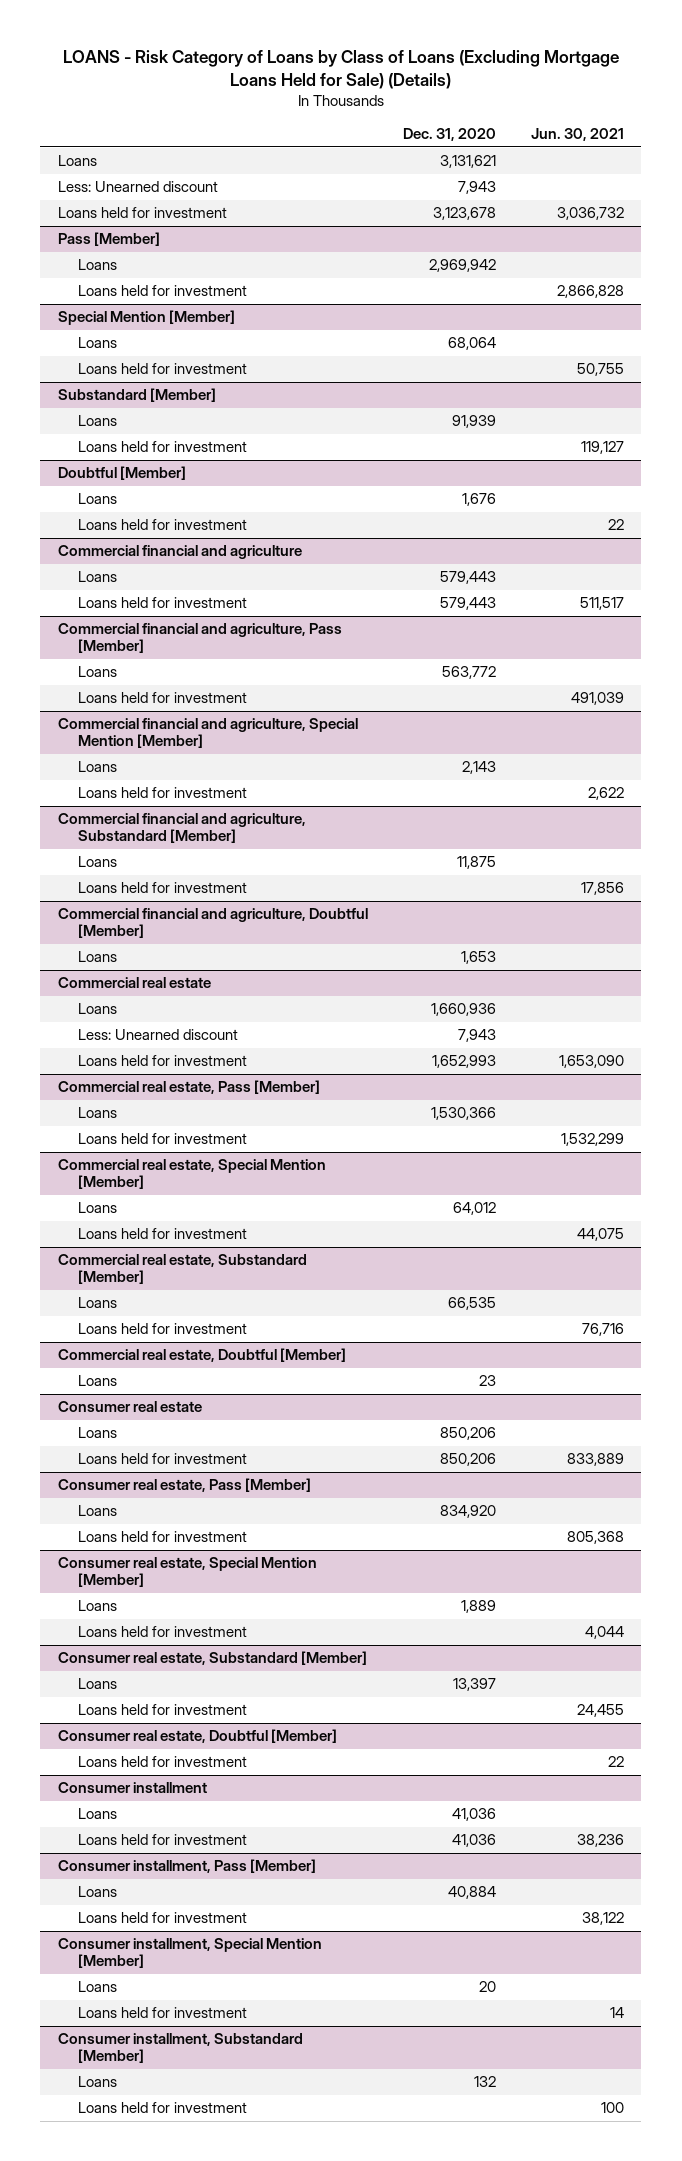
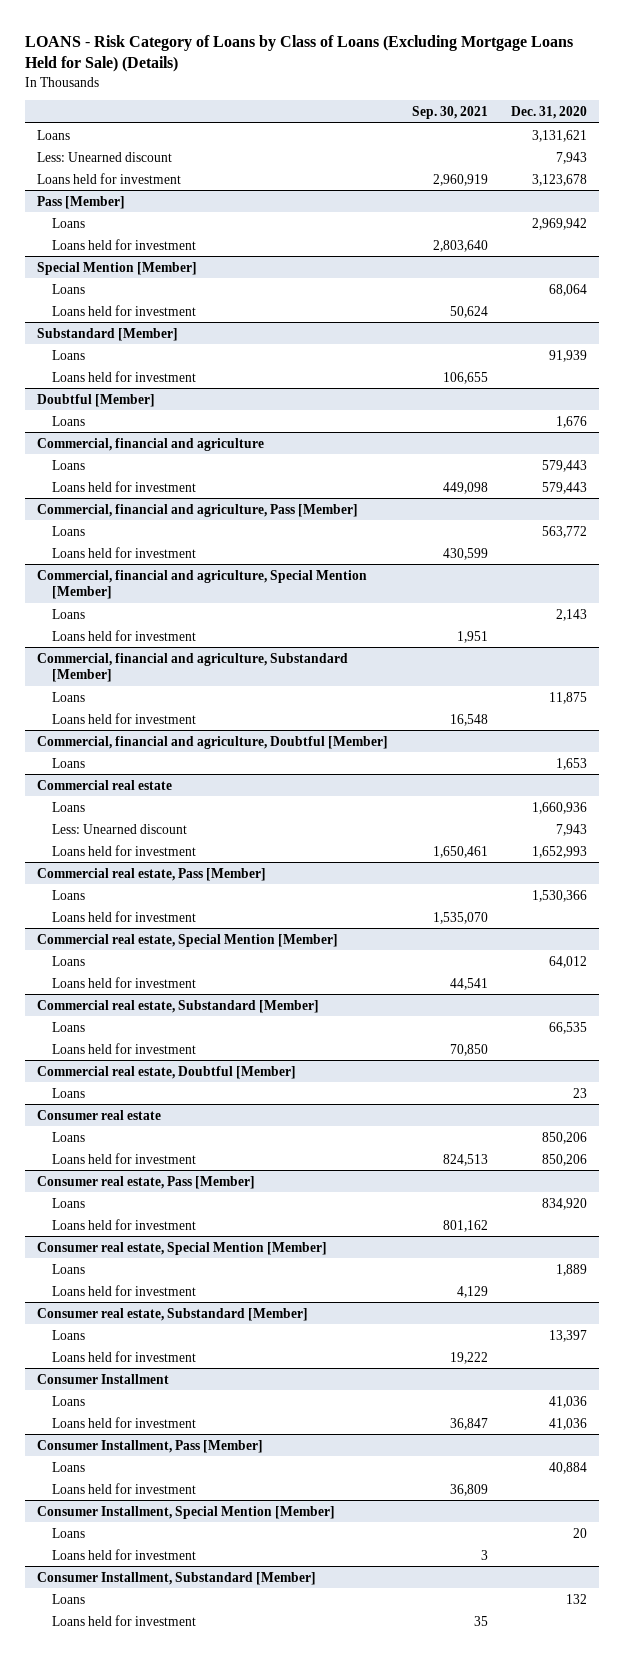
- | Dec. 31, 2020 | Jun. 30, 2021
+ | Sep. 30, 2021 | Dec. 31, 2020
@ Doubtful [Member]
- Loans held for investment | | 22
- Commercial financial and agriculture
+ Commercial, financial and agriculture
- Commercial financial and agriculture, Pass [Member]
+ Commercial, financial and agriculture, Pass [Member]
- Commercial financial and agriculture, Special Mention [Member]
+ Commercial, financial and agriculture, Special Mention [Member]
- Commercial financial and agriculture, Substandard [Member]
+ Commercial, financial and agriculture, Substandard [Member]
- Commercial financial and agriculture, Doubtful [Member]
+ Commercial, financial and agriculture, Doubtful [Member]
- Consumer real estate, Doubtful [Member]
- Loans held for investment | | 22
- Consumer installment
+ Consumer Installment
- Consumer installment, Pass [Member]
+ Consumer Installment, Pass [Member]
- Consumer installment, Special Mention [Member]
+ Consumer Installment, Special Mention [Member]
- Consumer installment, Substandard [Member]
+ Consumer Installment, Substandard [Member]

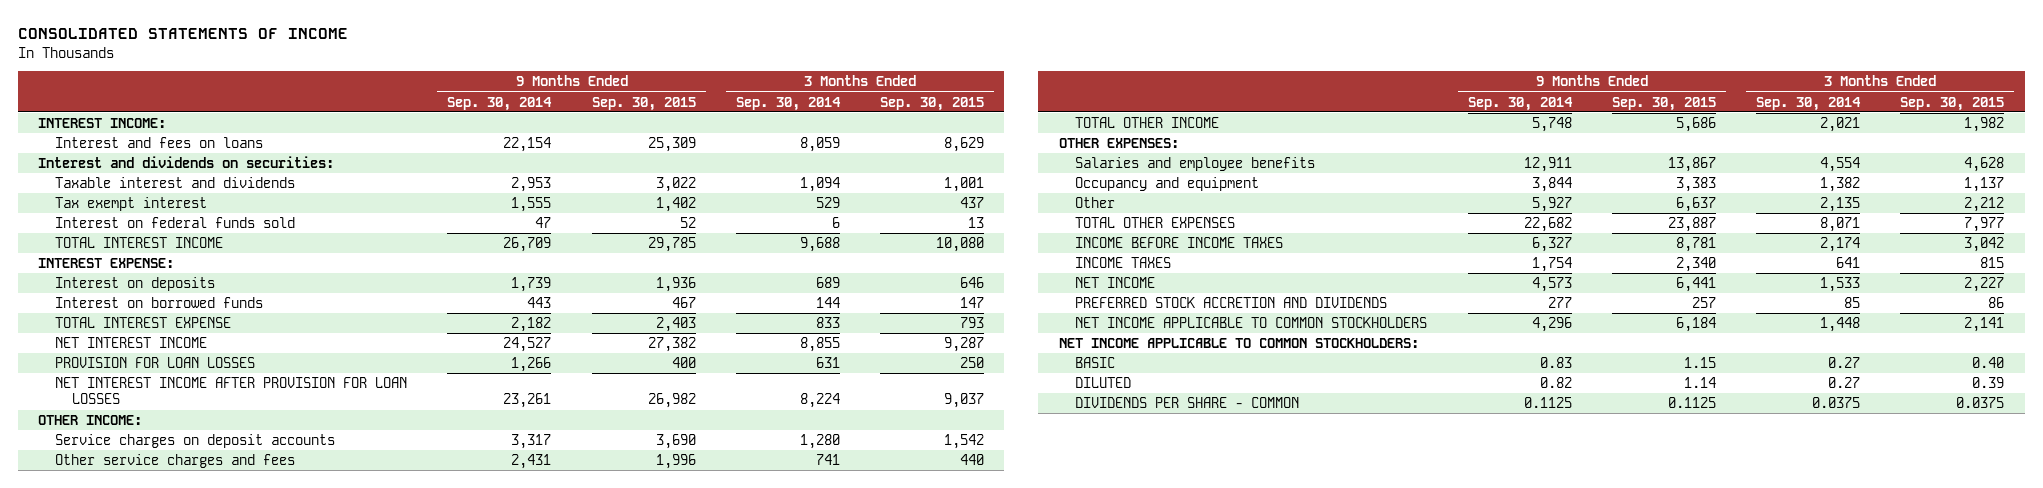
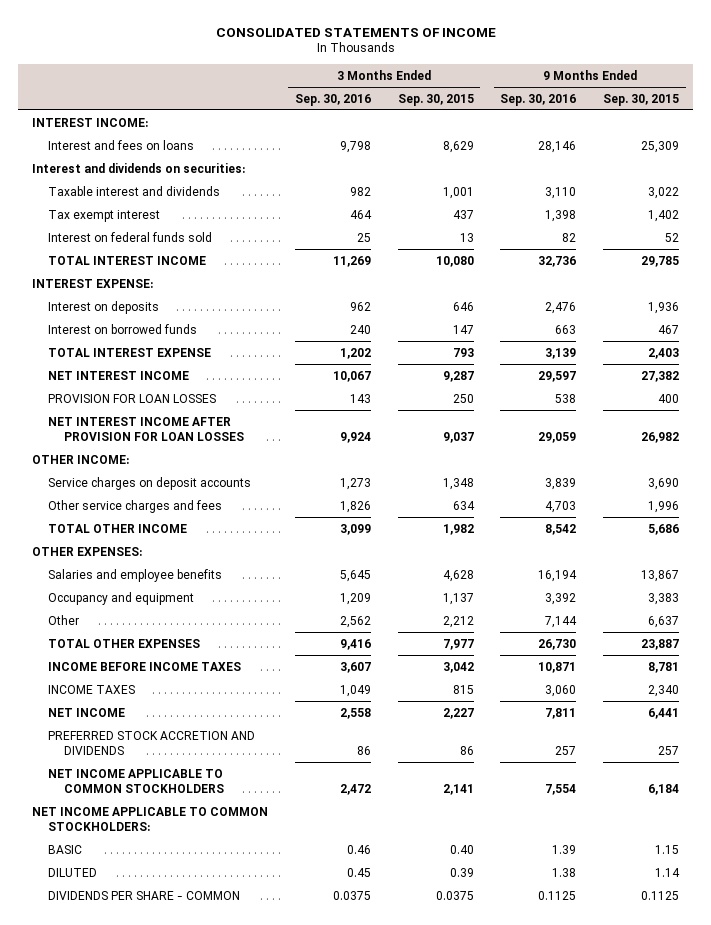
- | 9 Months Ended Sep. 30, 2014 | 9 Months Ended Sep. 30, 2015 | 3 Months Ended Sep. 30, 2014 | 3 Months Ended Sep. 30, 2015
+ | 3 Months Ended Sep. 30, 2016 | 3 Months Ended Sep. 30, 2015 | 9 Months Ended Sep. 30, 2016 | 9 Months Ended Sep. 30, 2015
- Service charges on deposit accounts | 3,317 | 3,690 | 1,280 | 1,542
- Other service charges and fees | 2,431 | 1,996 | 741 | 440
+ Service charges on deposit accounts | 1,273 | 1,348 | 3,839 | 3,690
+ Other service charges and fees | 1,826 | 634 | 4,703 | 1,996

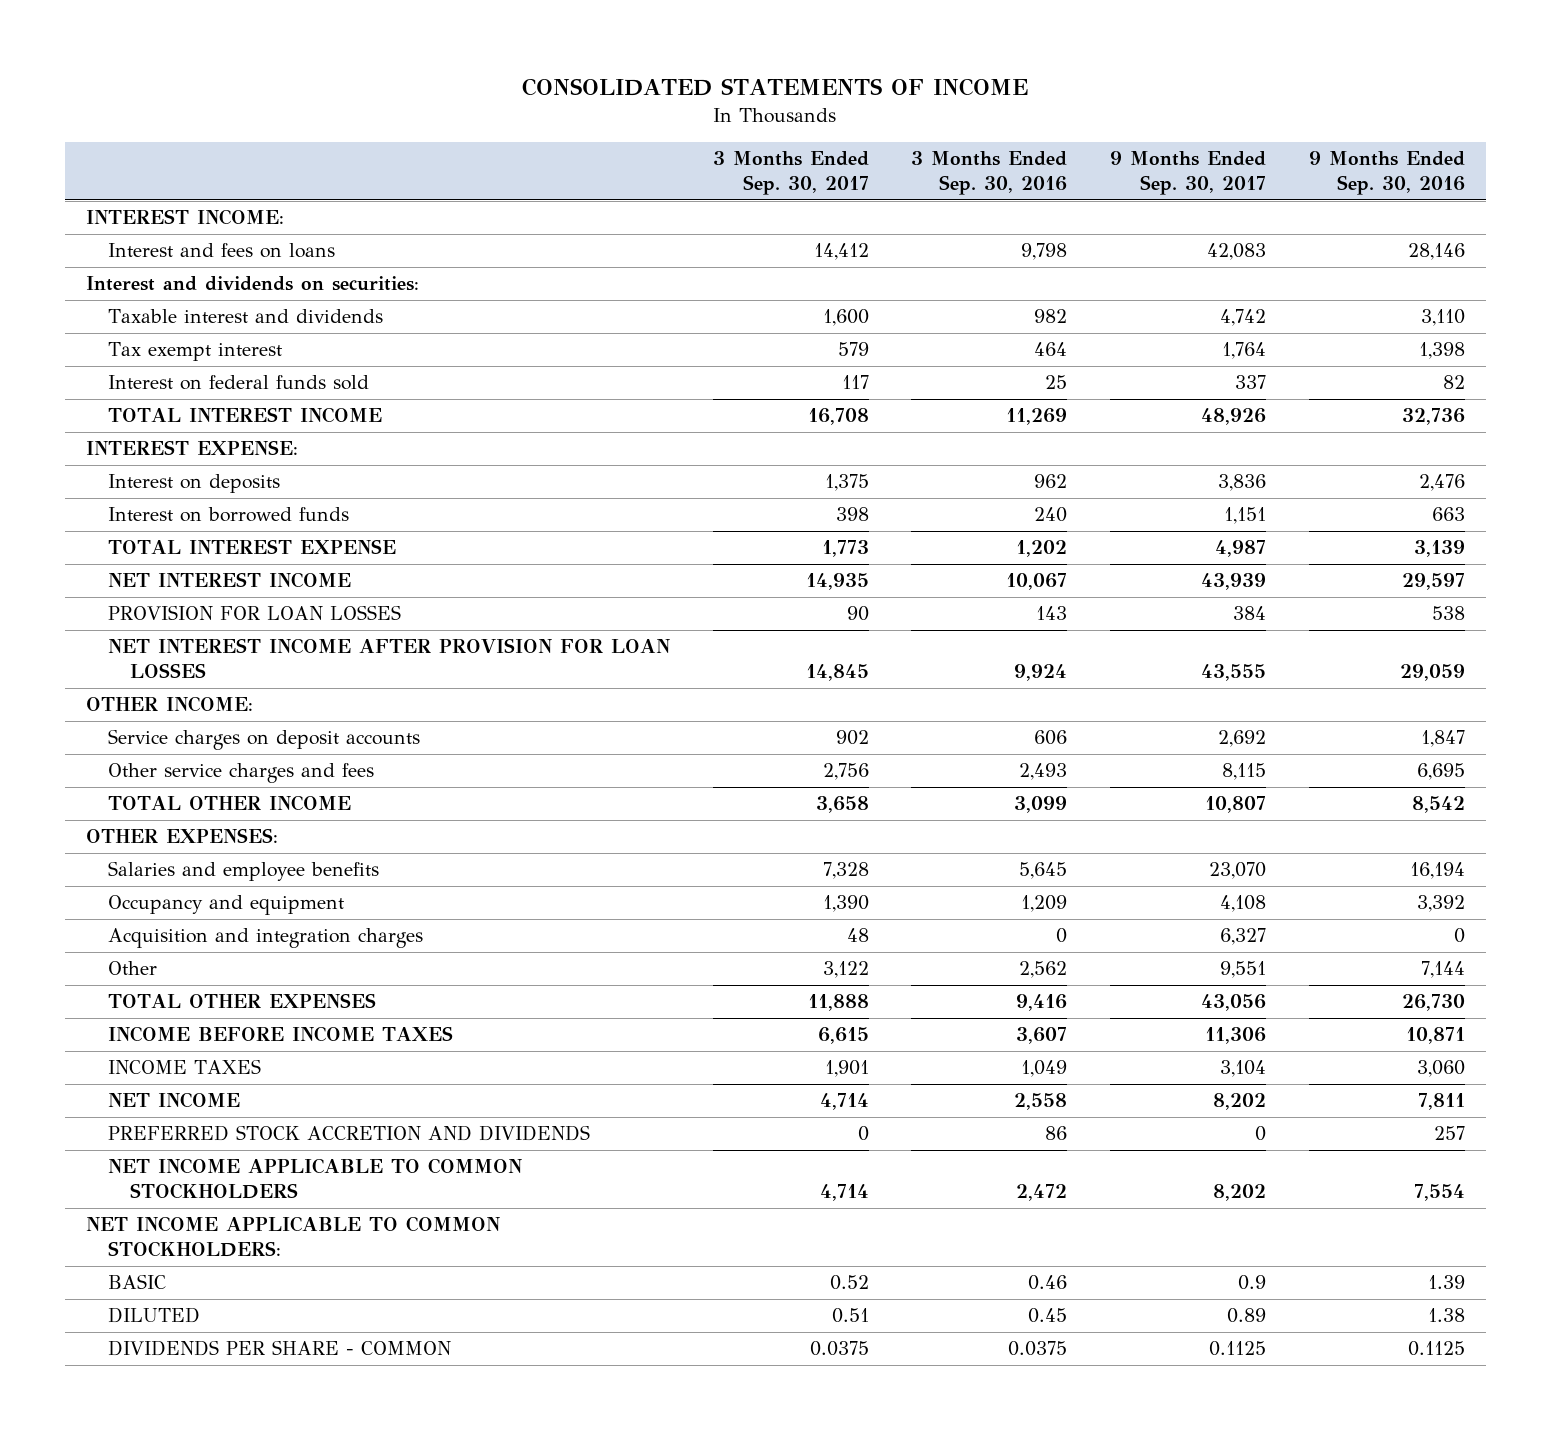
- | 3 Months Ended Sep. 30, 2016 | 3 Months Ended Sep. 30, 2015 | 9 Months Ended Sep. 30, 2016 | 9 Months Ended Sep. 30, 2015
+ | 3 Months Ended Sep. 30, 2017 | 3 Months Ended Sep. 30, 2016 | 9 Months Ended Sep. 30, 2017 | 9 Months Ended Sep. 30, 2016
- Service charges on deposit accounts | 1,273 | 1,348 | 3,839 | 3,690
- Other service charges and fees | 1,826 | 634 | 4,703 | 1,996
+ Service charges on deposit accounts | 902 | 606 | 2,692 | 1,847
+ Other service charges and fees | 2,756 | 2,493 | 8,115 | 6,695
+ Acquisition and integration charges | 48 | 0 | 6,327 | 0

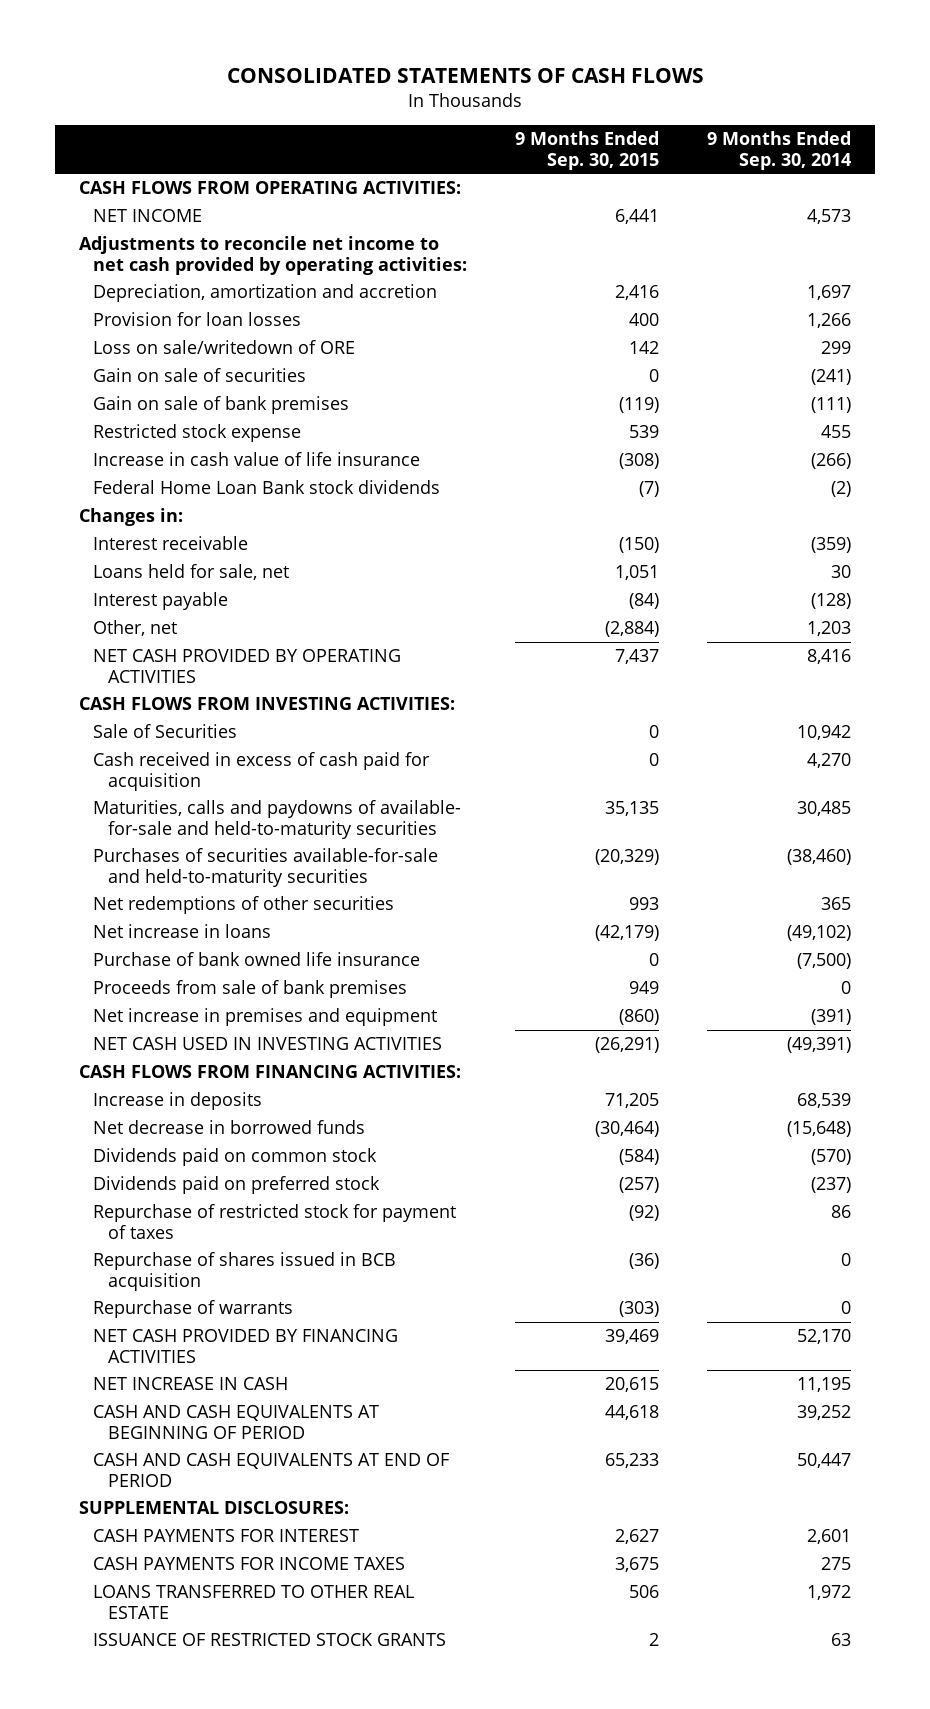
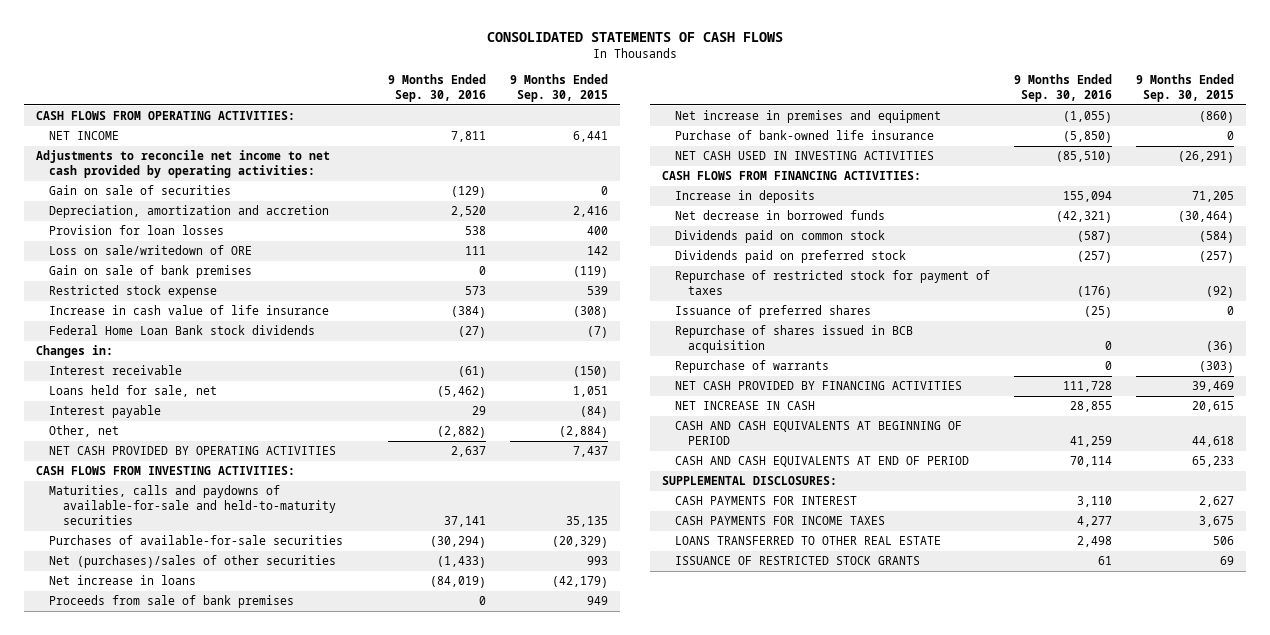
- | 9 Months Ended Sep. 30, 2015 | 9 Months Ended Sep. 30, 2014
+ | 9 Months Ended Sep. 30, 2016 | 9 Months Ended Sep. 30, 2015
moved up: Gain on sale of securities | (129) | 0
- Sale of Securities | 0 | 10,942
- Cash received in excess of cash paid for acquisition | 0 | 4,270
- Maturities, calls and paydowns of available- for-sale and held-to-maturity securities | 35,135 | 30,485
- Purchases of securities available-for-sale and held-to-maturity securities | (20,329) | (38,460)
- Net redemptions of other securities | 993 | 365
+ Maturities, calls and paydowns of available-for-sale and held-to-maturity securities | 37,141 | 35,135
+ Purchases of available-for-sale securities | (30,294) | (20,329)
+ Net (purchases)/sales of other securities | (1,433) | 993
- Purchase of bank owned life insurance | 0 | (7,500)
+ Purchase of bank-owned life insurance | (5,850) | 0
+ Issuance of preferred shares | (25) | 0
- ISSUANCE OF RESTRICTED STOCK GRANTS | 2 | 63
+ ISSUANCE OF RESTRICTED STOCK GRANTS | 61 | 69

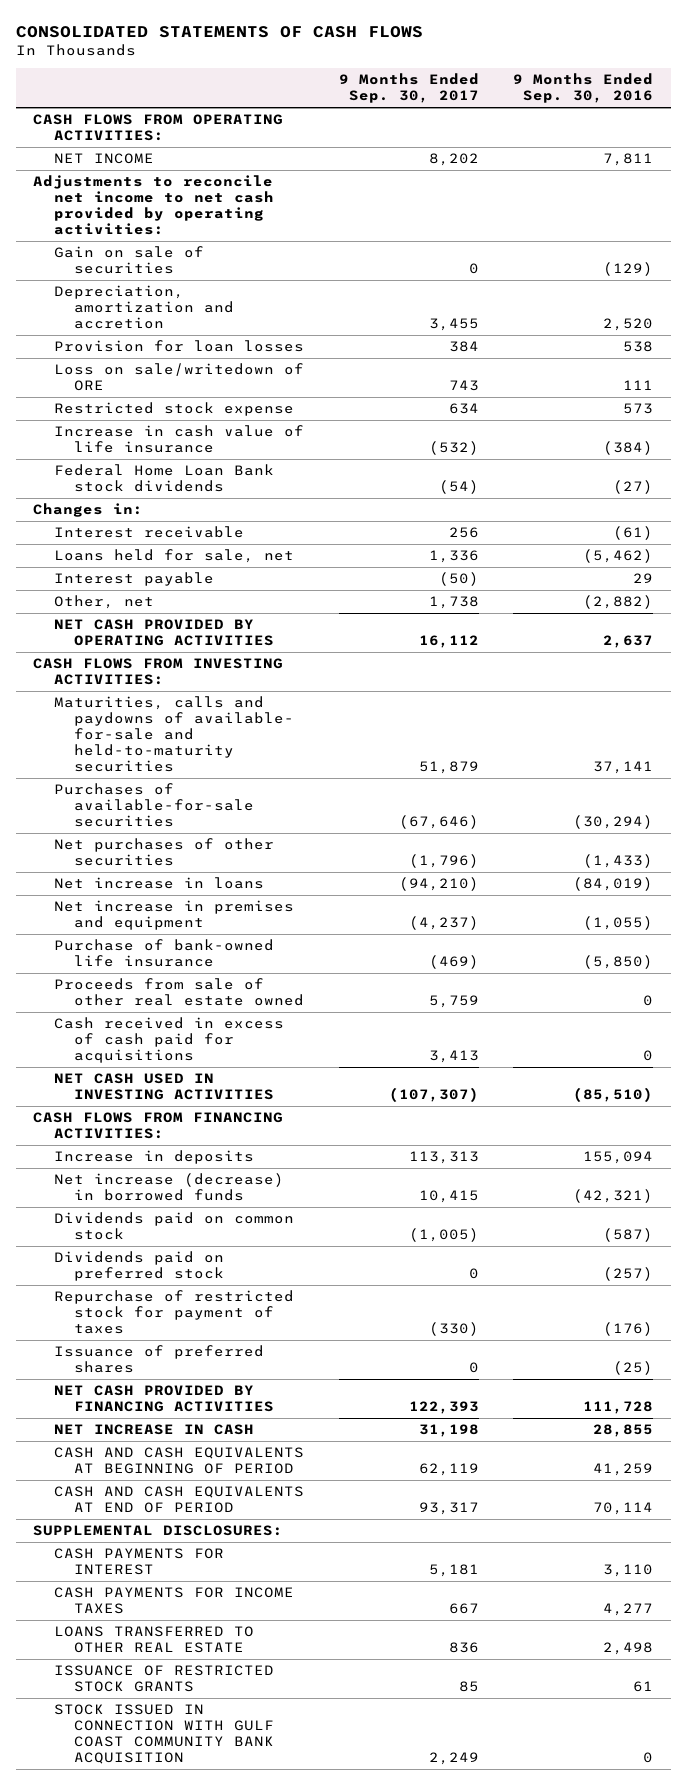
- | 9 Months Ended Sep. 30, 2016 | 9 Months Ended Sep. 30, 2015
+ | 9 Months Ended Sep. 30, 2017 | 9 Months Ended Sep. 30, 2016
- Gain on sale of bank premises | 0 | (119)
- Maturities, calls and paydowns of available-for-sale and held-to-maturity securities | 37,141 | 35,135
+ Maturities, calls and paydowns of available- for-sale and held-to-maturity securities | 51,879 | 37,141
- Net (purchases)/sales of other securities | (1,433) | 993
+ Net purchases of other securities | (1,796) | (1,433)
- Proceeds from sale of bank premises | 0 | 949
+ Proceeds from sale of other real estate owned | 5,759 | 0
+ Cash received in excess of cash paid for acquisitions | 3,413 | 0
- Net decrease in borrowed funds | (42,321) | (30,464)
+ Net increase (decrease) in borrowed funds | 10,415 | (42,321)
- Repurchase of shares issued in BCB acquisition | 0 | (36)
- Repurchase of warrants | 0 | (303)
+ STOCK ISSUED IN CONNECTION WITH GULF COAST COMMUNITY BANK ACQUISITION | 2,249 | 0

